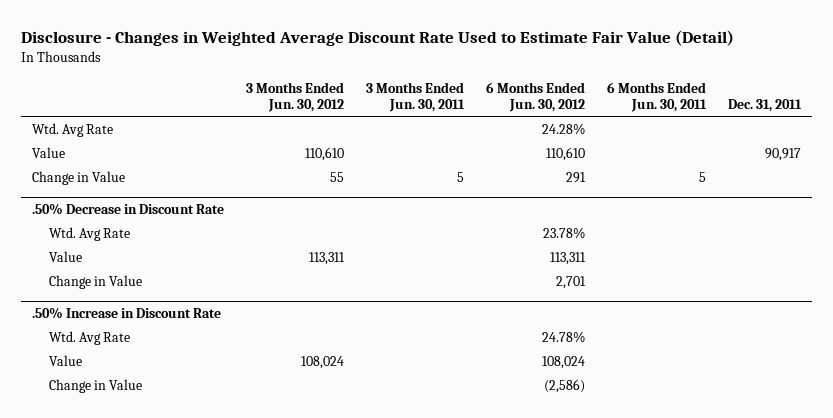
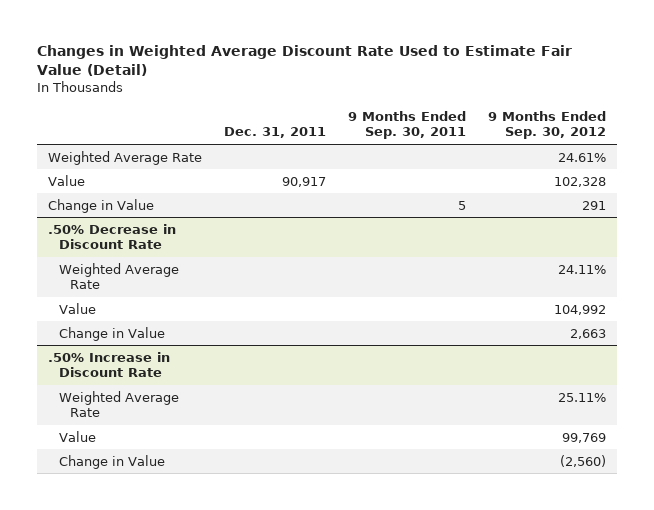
- Disclosure - Changes in Weighted Average Discount Rate Used to Estimate Fair Value (Detail)
+ Changes in Weighted Average Discount Rate Used to Estimate Fair Value (Detail)
- | 3 Months Ended Jun. 30, 2012 | 3 Months Ended Jun. 30, 2011 | 6 Months Ended Jun. 30, 2012 | 6 Months Ended Jun. 30, 2011 | Dec. 31, 2011
+ | Dec. 31, 2011 | 9 Months Ended Sep. 30, 2011 | 9 Months Ended Sep. 30, 2012
- Wtd. Avg Rate | | | 24.28% | |
+ Weighted Average Rate | | | 24.61%
@ .50% Decrease in Discount Rate
- Wtd. Avg Rate | | | 23.78% | |
+ Weighted Average Rate | | | 24.11%
@ .50% Increase in Discount Rate
- Wtd. Avg Rate | | | 24.78% | |
+ Weighted Average Rate | | | 25.11%

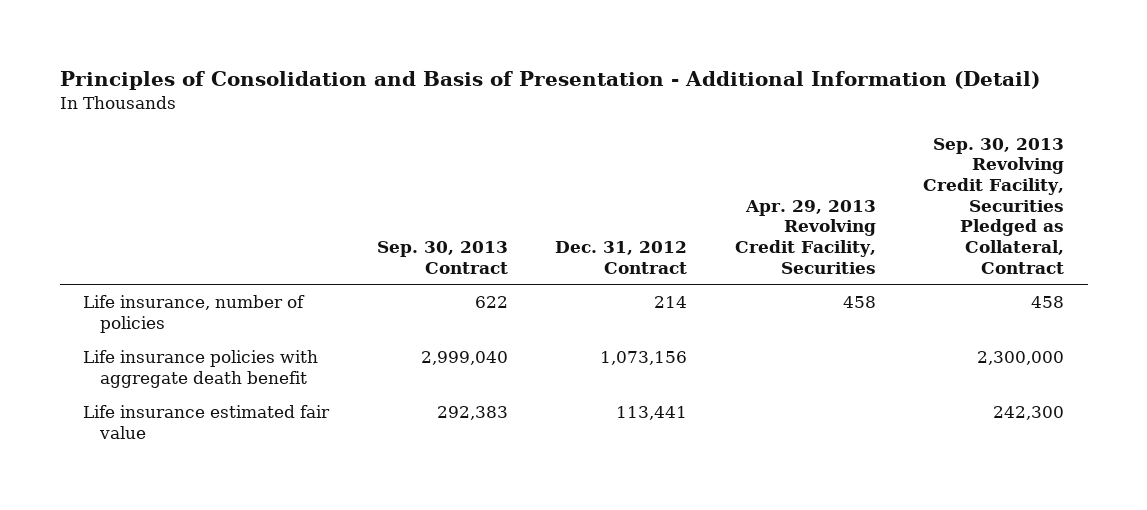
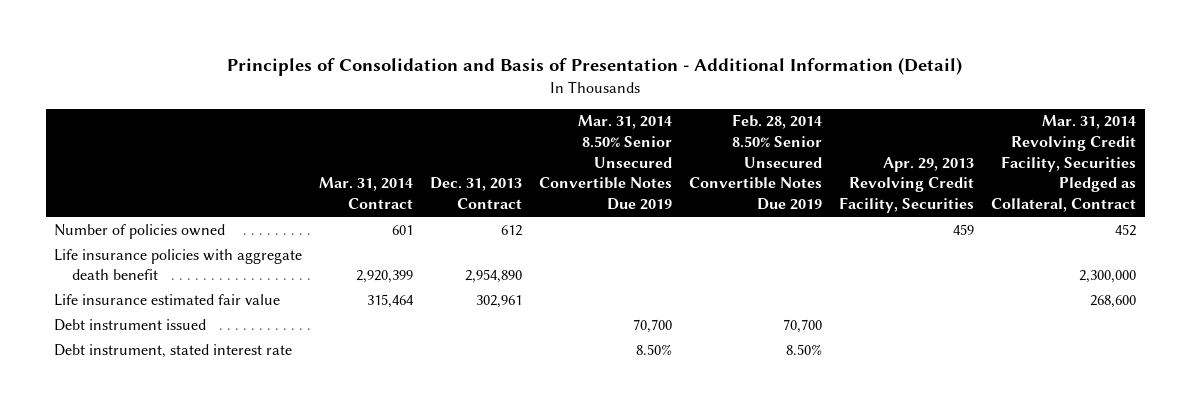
- | Sep. 30, 2013 Contract | Dec. 31, 2012 Contract | Apr. 29, 2013 Revolving Credit Facility, Securities | Sep. 30, 2013 Revolving Credit Facility, Securities Pledged as Collateral, Contract
+ | Mar. 31, 2014 Contract | Dec. 31, 2013 Contract | Mar. 31, 2014 8.50% Senior Unsecured Convertible Notes Due 2019 | Feb. 28, 2014 8.50% Senior Unsecured Convertible Notes Due 2019 | Apr. 29, 2013 Revolving Credit Facility, Securities | Mar. 31, 2014 Revolving Credit Facility, Securities Pledged as Collateral, Contract
- Life insurance, number of policies | 622 | 214 | 458 | 458
+ Number of policies owned | 601 | 612 | | | 459 | 452
+ Debt instrument issued | | | 70,700 | 70,700 | |
+ Debt instrument, stated interest rate | | | 8.50% | 8.50% | |

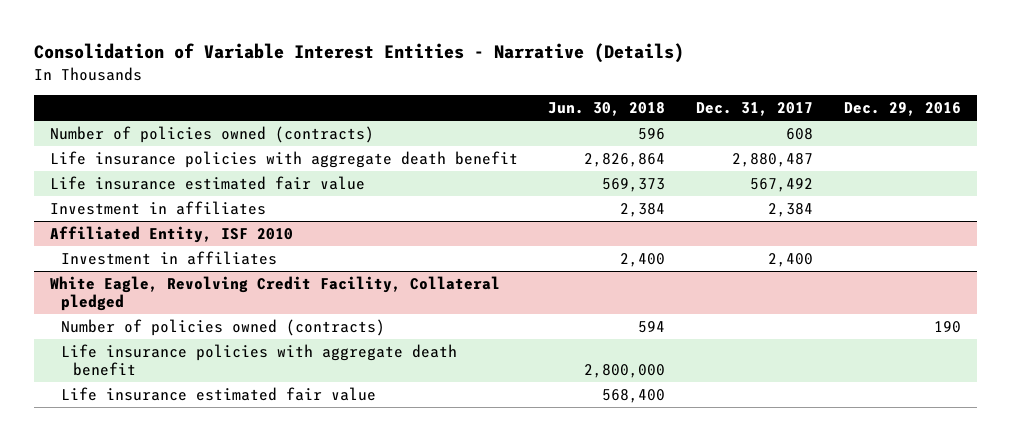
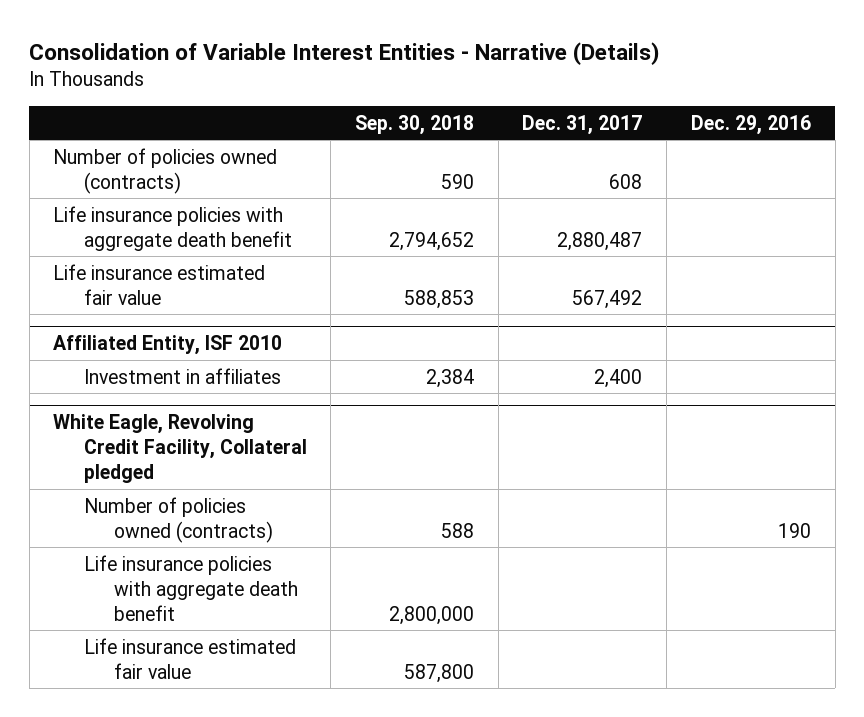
- | Jun. 30, 2018 | Dec. 31, 2017 | Dec. 29, 2016
+ | Sep. 30, 2018 | Dec. 31, 2017 | Dec. 29, 2016
- Investment in affiliates | 2,384 | 2,384 |

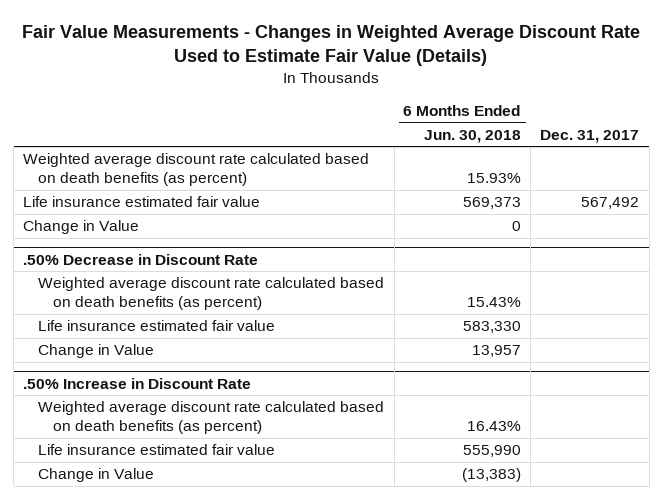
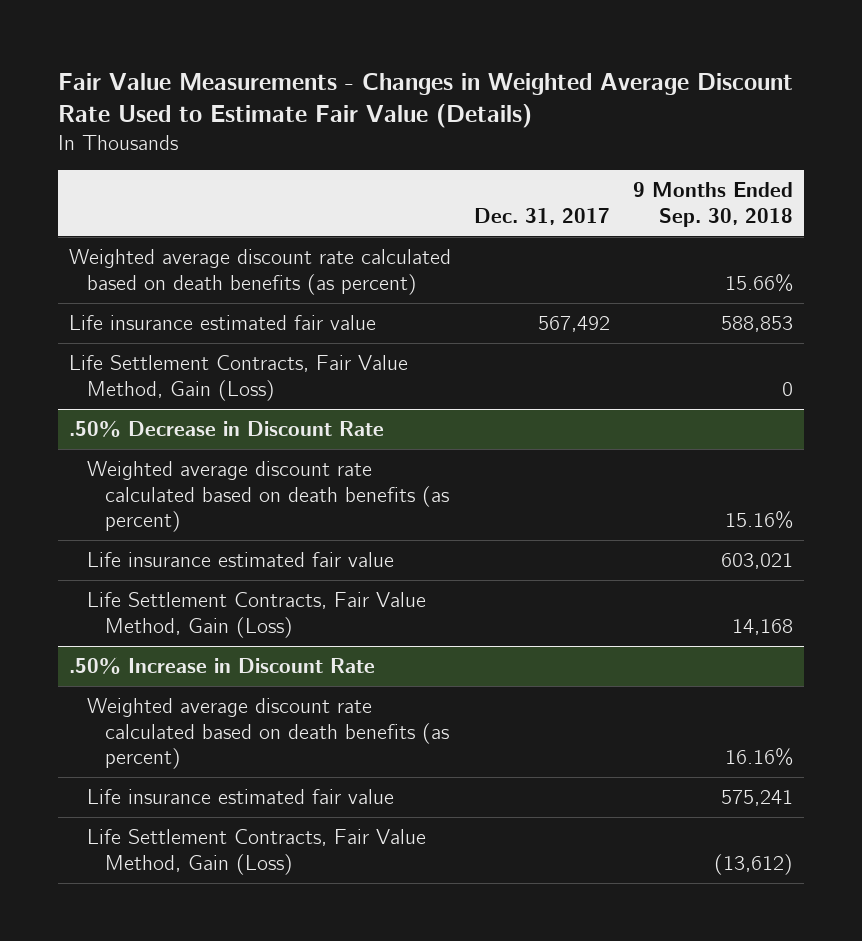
- | 6 Months Ended Jun. 30, 2018 | Dec. 31, 2017
+ | Dec. 31, 2017 | 9 Months Ended Sep. 30, 2018
- Change in Value | 0 |
+ Life Settlement Contracts, Fair Value Method, Gain (Loss) | | 0
@ .50% Decrease in Discount Rate
- Change in Value | 13,957 |
+ Life Settlement Contracts, Fair Value Method, Gain (Loss) | | 14,168
@ .50% Increase in Discount Rate
- Change in Value | (13,383) |
+ Life Settlement Contracts, Fair Value Method, Gain (Loss) | | (13,612)

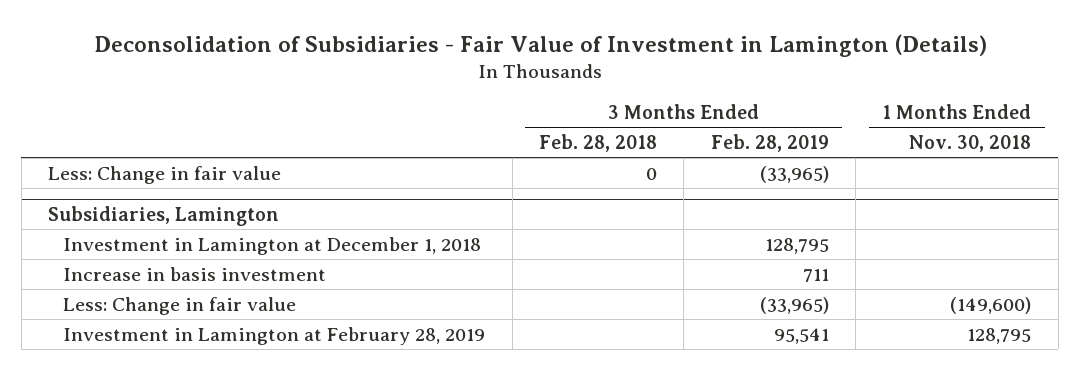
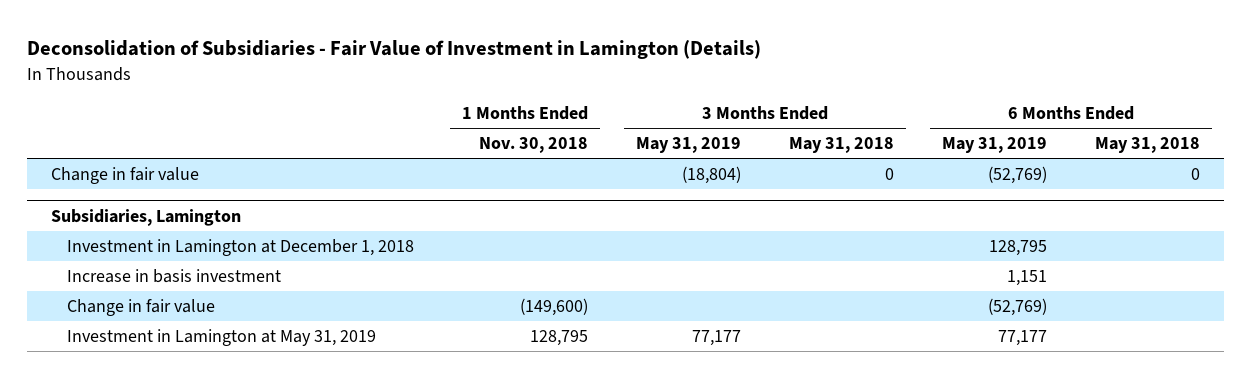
- | 3 Months Ended Feb. 28, 2018 | 3 Months Ended Feb. 28, 2019 | 1 Months Ended Nov. 30, 2018
+ | 1 Months Ended Nov. 30, 2018 | 3 Months Ended May 31, 2019 | 3 Months Ended May 31, 2018 | 6 Months Ended May 31, 2019 | 6 Months Ended May 31, 2018
- Less: Change in fair value | 0 | (33,965) |
+ Change in fair value | | (18,804) | 0 | (52,769) | 0
@ Subsidiaries, Lamington
- Less: Change in fair value | | (33,965) | (149,600)
- Investment in Lamington at February 28, 2019 | | 95,541 | 128,795
+ Change in fair value | (149,600) | | | (52,769) |
+ Investment in Lamington at May 31, 2019 | 128,795 | 77,177 | | 77,177 |

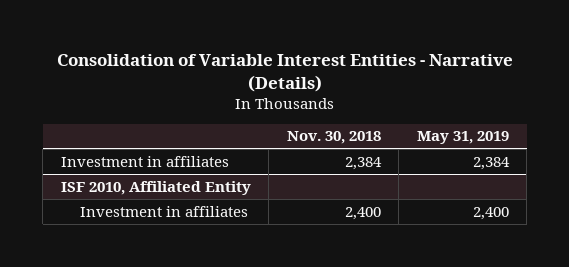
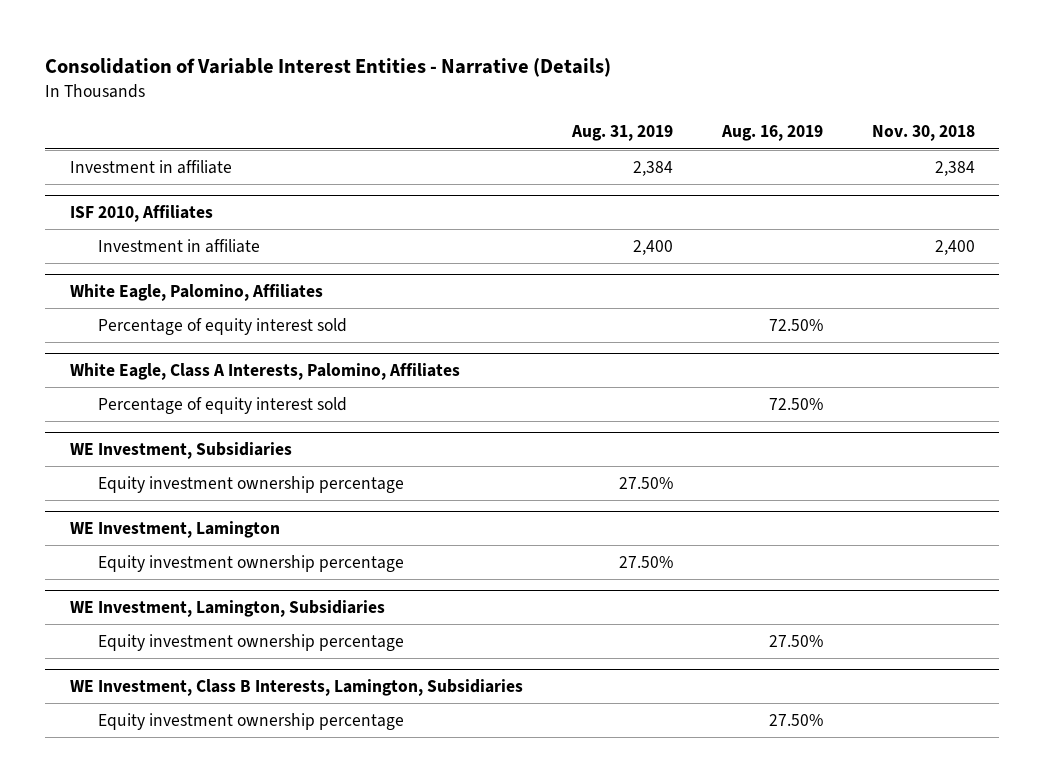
- | Nov. 30, 2018 | May 31, 2019
+ | Aug. 31, 2019 | Aug. 16, 2019 | Nov. 30, 2018
- Investment in affiliates | 2,384 | 2,384
- ISF 2010, Affiliated Entity
- Investment in affiliates | 2,400 | 2,400
+ Investment in affiliate | 2,384 | | 2,384
+ ISF 2010, Affiliates
+ Investment in affiliate | 2,400 | | 2,400
+ White Eagle, Palomino, Affiliates
+ Percentage of equity interest sold | | 72.50% |
+ White Eagle, Class A Interests, Palomino, Affiliates
+ Percentage of equity interest sold | | 72.50% |
+ WE Investment, Subsidiaries
+ Equity investment ownership percentage | 27.50% | |
+ WE Investment, Lamington
+ Equity investment ownership percentage | 27.50% | |
+ WE Investment, Lamington, Subsidiaries
+ Equity investment ownership percentage | | 27.50% |
+ WE Investment, Class B Interests, Lamington, Subsidiaries
+ Equity investment ownership percentage | | 27.50% |

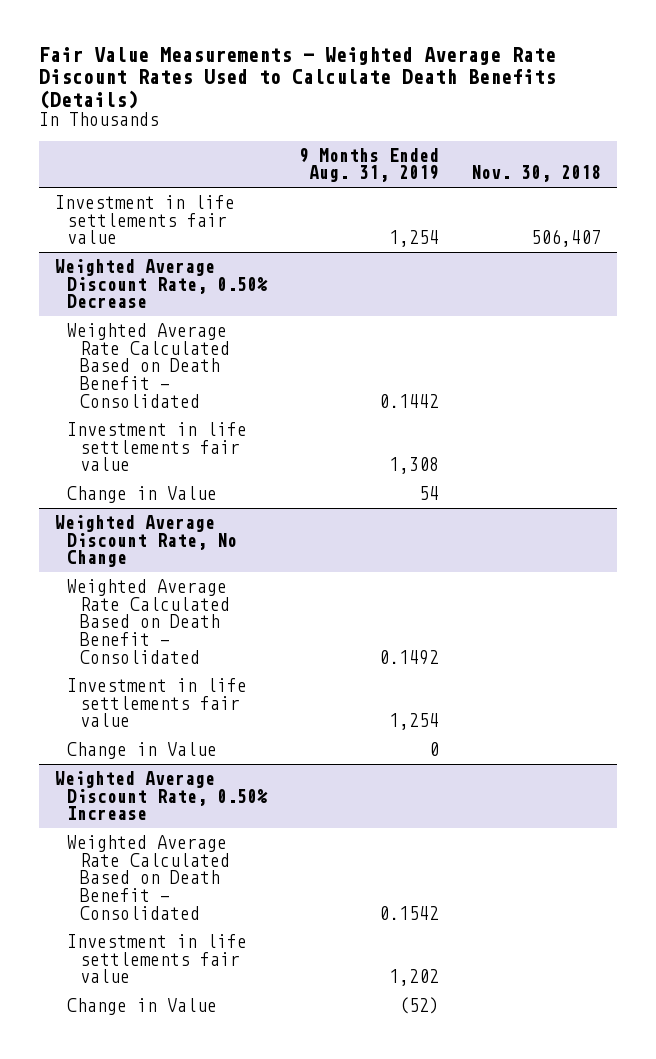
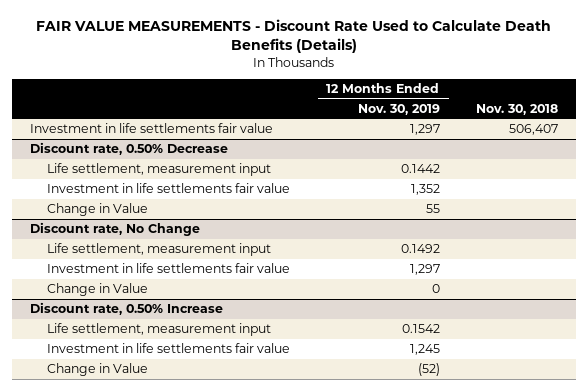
- Fair Value Measurements - Weighted Average Rate Discount Rates Used to Calculate Death Benefits (Details)
+ FAIR VALUE MEASUREMENTS - Discount Rate Used to Calculate Death Benefits (Details)
- | 9 Months Ended Aug. 31, 2019 | Nov. 30, 2018
+ | 12 Months Ended Nov. 30, 2019 | Nov. 30, 2018
- Weighted Average Discount Rate, 0.50% Decrease
- Weighted Average Rate Calculated Based on Death Benefit - Consolidated | 0.1442 |
+ Discount rate, 0.50% Decrease
+ Life settlement, measurement input | 0.1442 |
- Weighted Average Discount Rate, No Change
- Weighted Average Rate Calculated Based on Death Benefit - Consolidated | 0.1492 |
+ Discount rate, No Change
+ Life settlement, measurement input | 0.1492 |
- Weighted Average Discount Rate, 0.50% Increase
- Weighted Average Rate Calculated Based on Death Benefit - Consolidated | 0.1542 |
+ Discount rate, 0.50% Increase
+ Life settlement, measurement input | 0.1542 |

